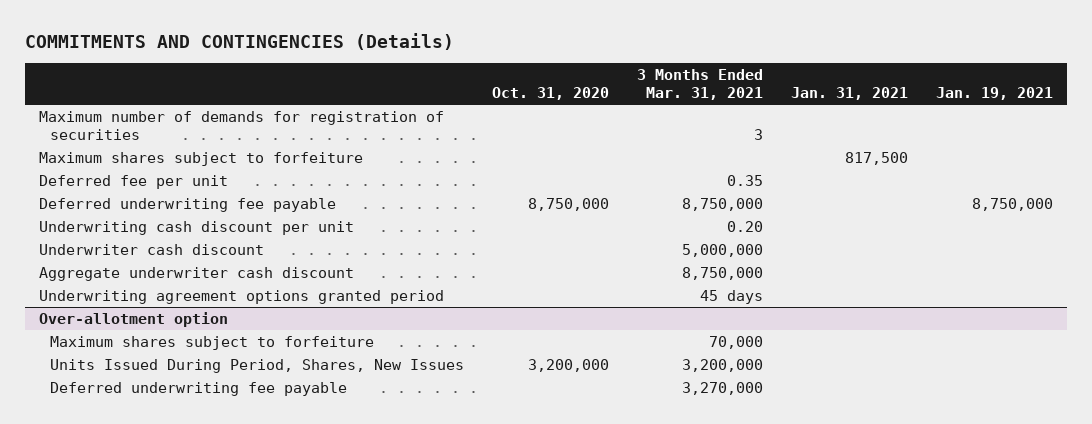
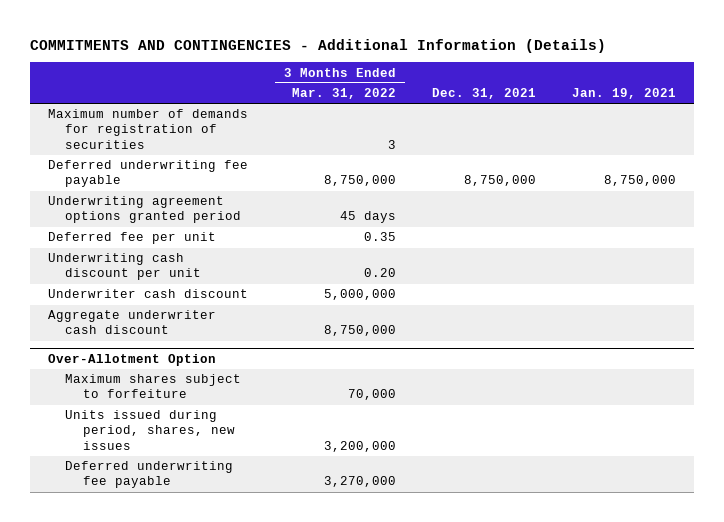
- COMMITMENTS AND CONTINGENCIES (Details)
+ COMMITMENTS AND CONTINGENCIES - Additional Information (Details)
- | Oct. 31, 2020 | 3 Months Ended Mar. 31, 2021 | Jan. 31, 2021 | Jan. 19, 2021
+ | 3 Months Ended Mar. 31, 2022 | Dec. 31, 2021 | Jan. 19, 2021
- Maximum shares subject to forfeiture | | | 817,500 |
moved up: Underwriting agreement options granted period | 45 days | |
moved down: Deferred fee per unit | 0.35 | |
- Over-allotment option
+ Over-Allotment Option
- Units Issued During Period, Shares, New Issues | 3,200,000 | 3,200,000 | |
+ Units issued during period, shares, new issues | 3,200,000 | |

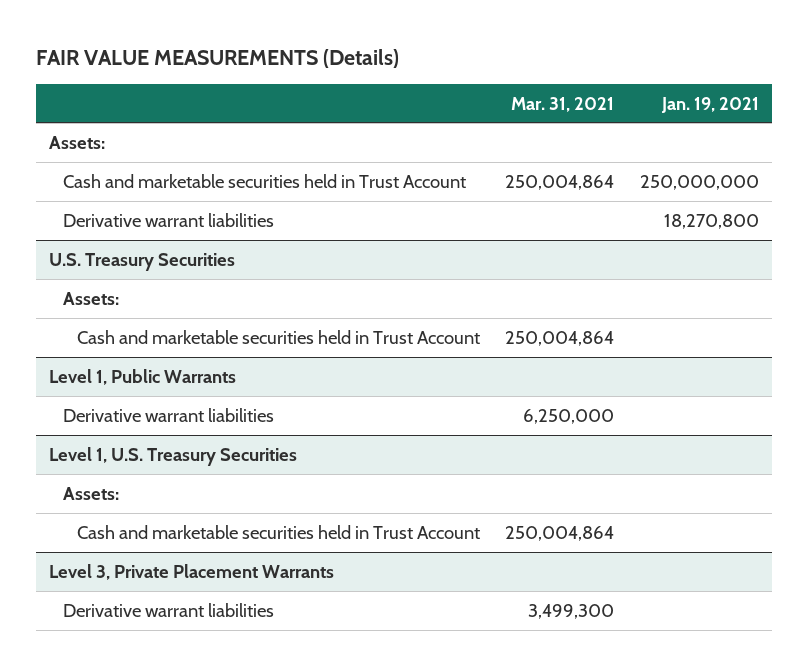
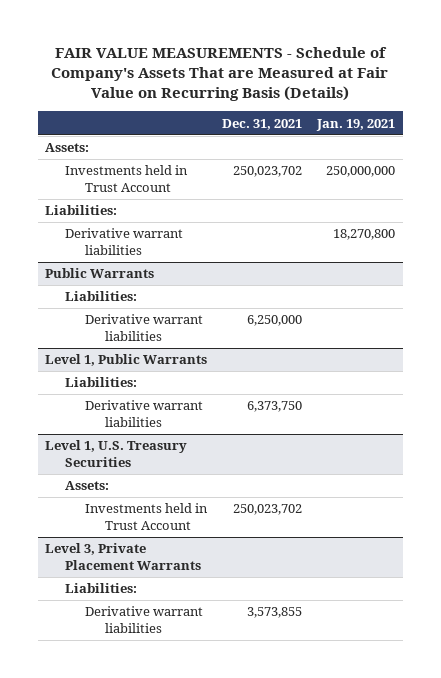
- FAIR VALUE MEASUREMENTS (Details)
+ FAIR VALUE MEASUREMENTS - Schedule of Company's Assets That are Measured at Fair Value on Recurring Basis (Details)
- | Mar. 31, 2021 | Jan. 19, 2021
+ | Dec. 31, 2021 | Jan. 19, 2021
- Cash and marketable securities held in Trust Account | 250,004,864 | 250,000,000
+ Investments held in Trust Account | 250,023,702 | 250,000,000
+ Liabilities:
- U.S. Treasury Securities
- Assets:
- Cash and marketable securities held in Trust Account | 250,004,864 |
+ Public Warrants
+ Liabilities:
+ Derivative warrant liabilities | 6,250,000 |
@ Level 1, Public Warrants
+ Liabilities:
@ Level 1, U.S. Treasury Securities
- Cash and marketable securities held in Trust Account | 250,004,864 |
+ Investments held in Trust Account | 250,023,702 |
@ Level 3, Private Placement Warrants
+ Liabilities:

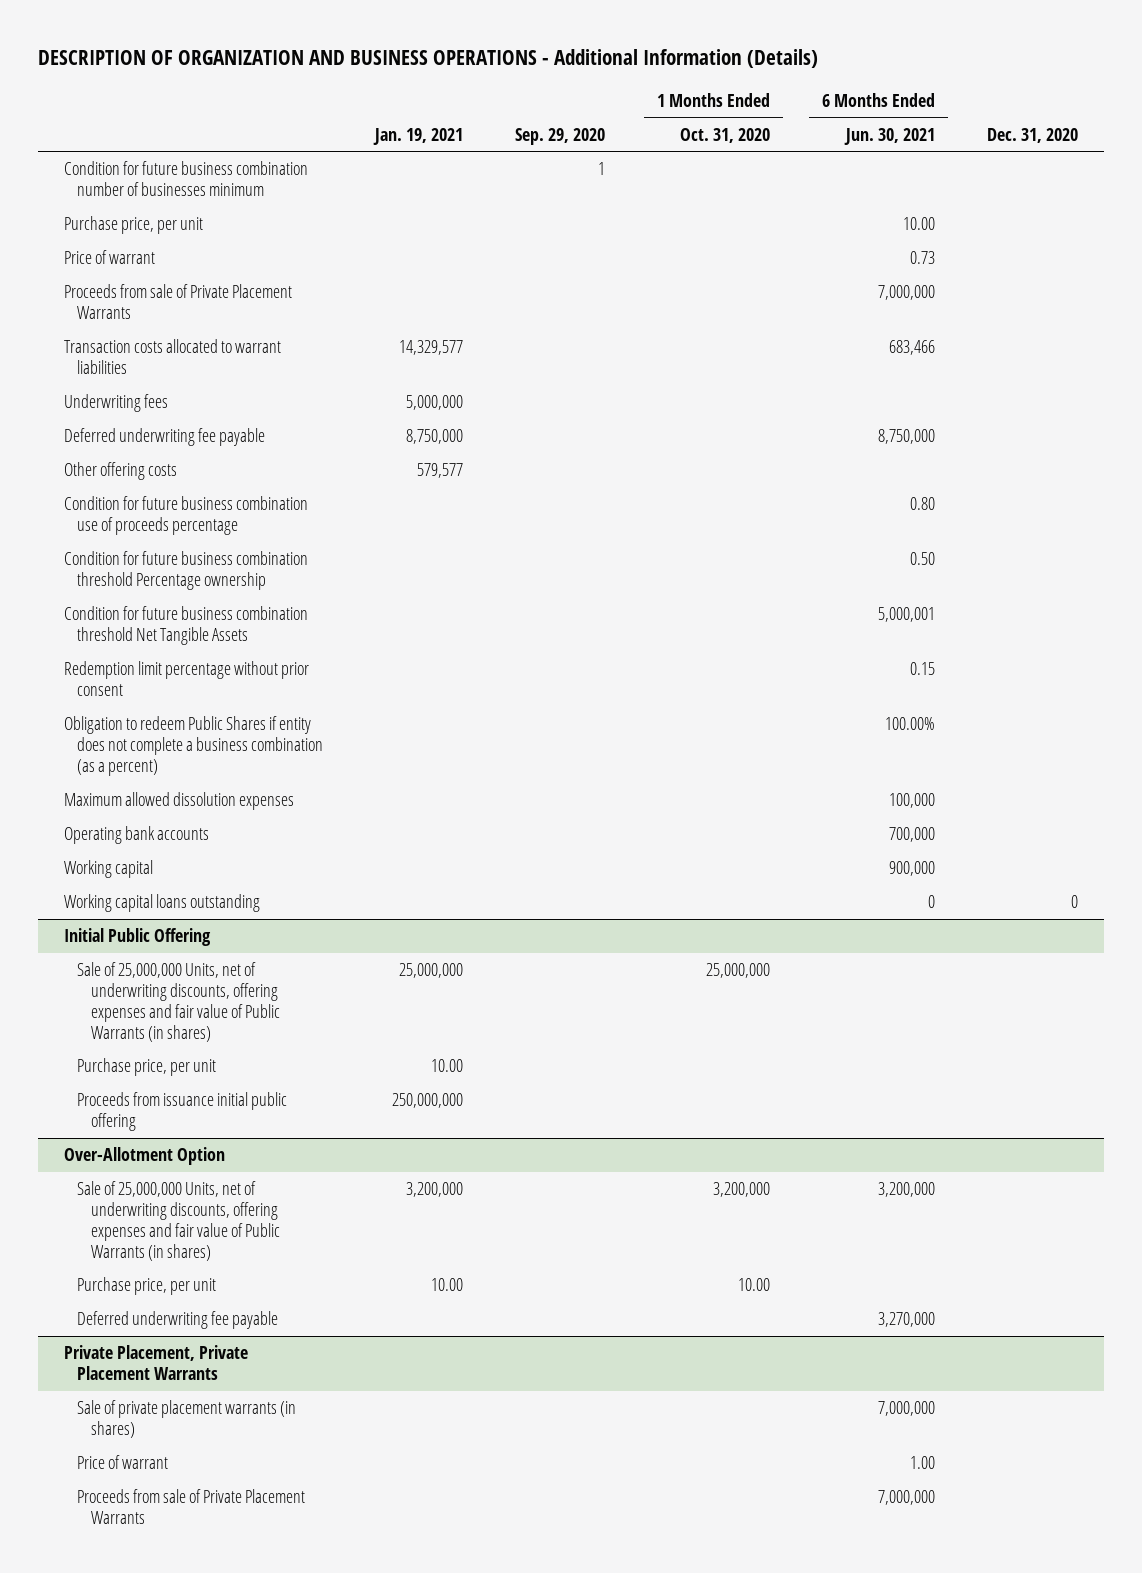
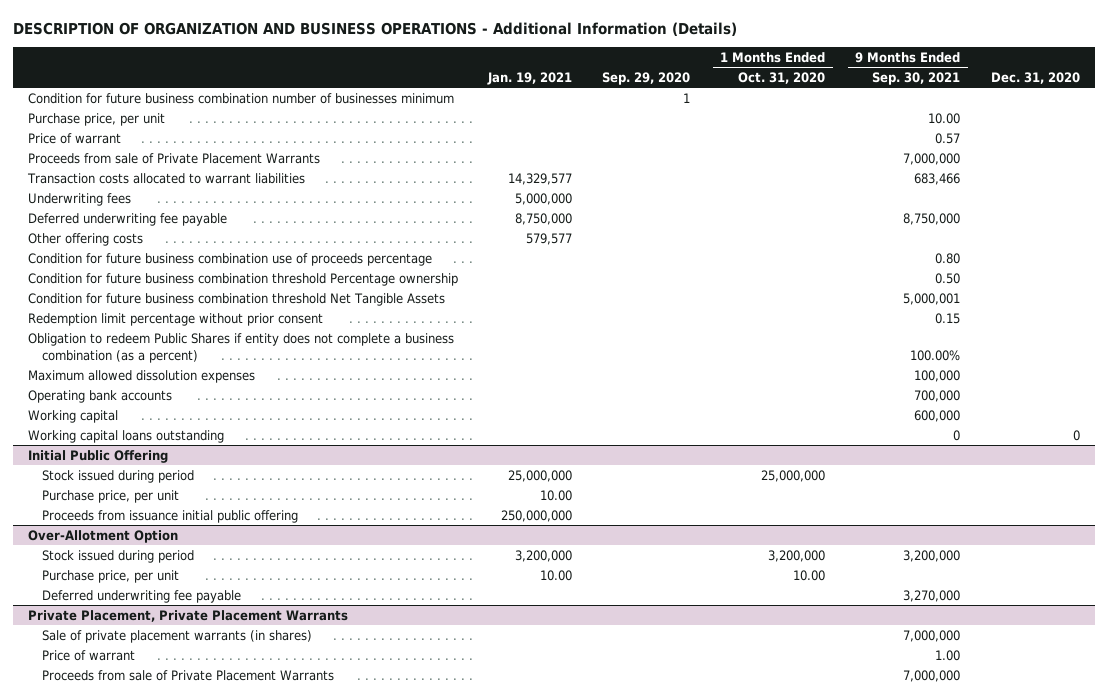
- | Jan. 19, 2021 | Sep. 29, 2020 | 1 Months Ended Oct. 31, 2020 | 6 Months Ended Jun. 30, 2021 | Dec. 31, 2020
+ | Jan. 19, 2021 | Sep. 29, 2020 | 1 Months Ended Oct. 31, 2020 | 9 Months Ended Sep. 30, 2021 | Dec. 31, 2020
@ Initial Public Offering
- Sale of 25,000,000 Units, net of underwriting discounts, offering expenses and fair value of Public Warrants (in shares) | 25,000,000 | | 25,000,000 | |
+ Stock issued during period | 25,000,000 | | 25,000,000 | |
@ Over-Allotment Option
- Sale of 25,000,000 Units, net of underwriting discounts, offering expenses and fair value of Public Warrants (in shares) | 3,200,000 | | 3,200,000 | 3,200,000 |
+ Stock issued during period | 3,200,000 | | 3,200,000 | 3,200,000 |

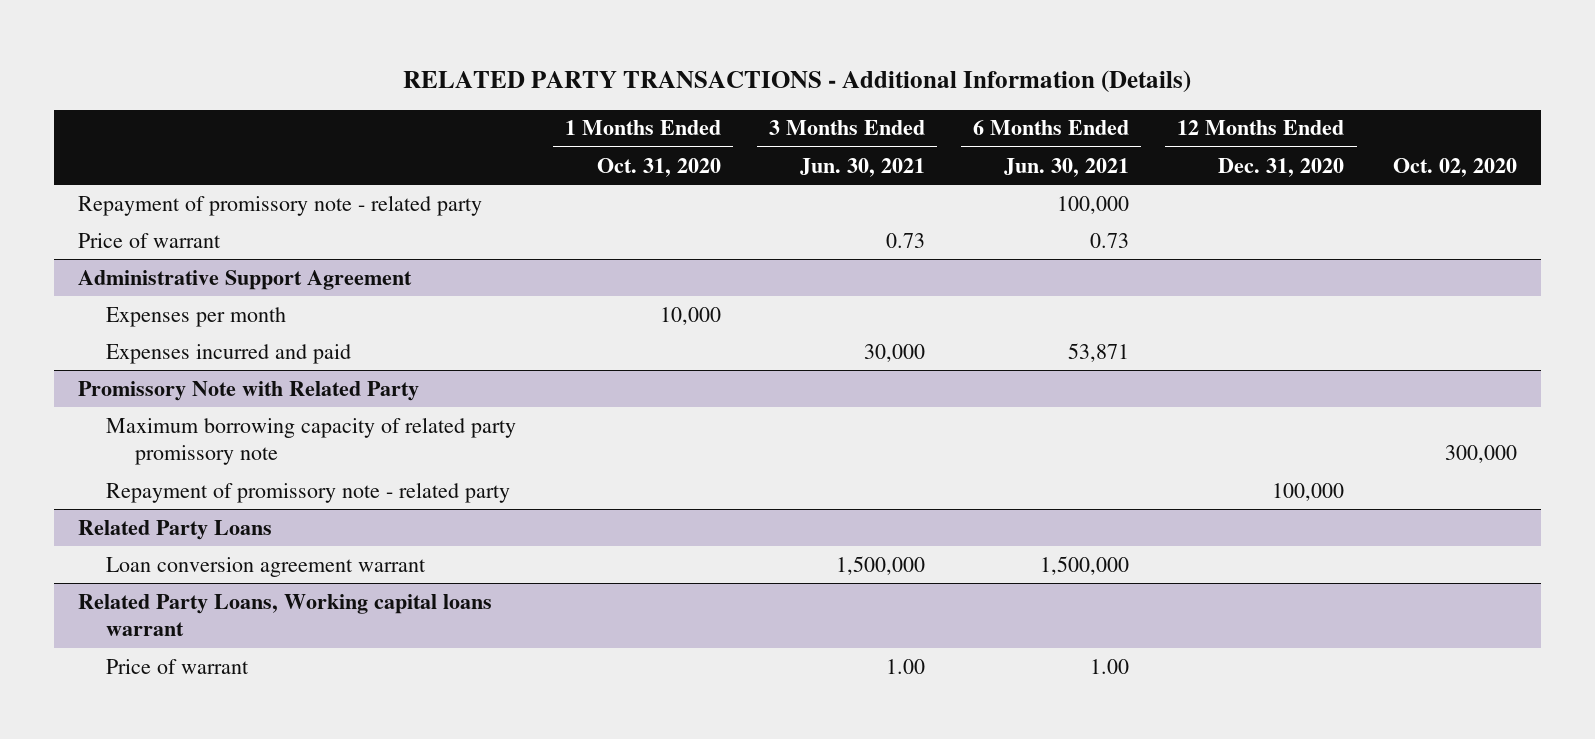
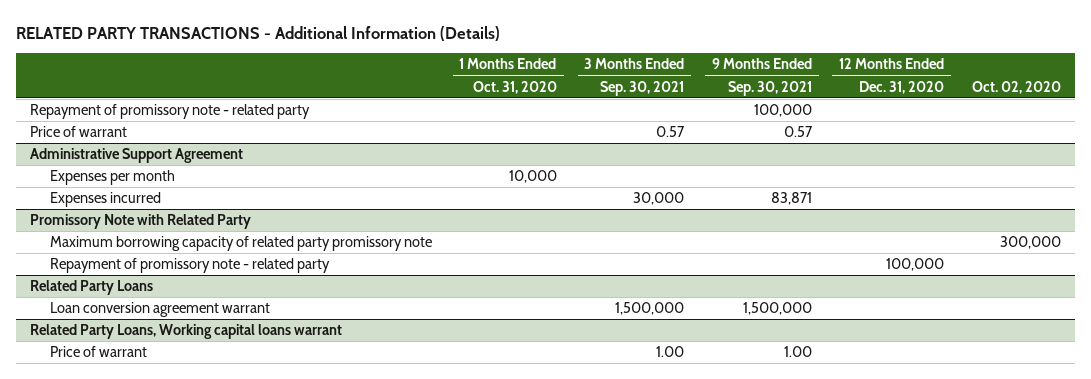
- | 1 Months Ended Oct. 31, 2020 | 3 Months Ended Jun. 30, 2021 | 6 Months Ended Jun. 30, 2021 | 12 Months Ended Dec. 31, 2020 | Oct. 02, 2020
+ | 1 Months Ended Oct. 31, 2020 | 3 Months Ended Sep. 30, 2021 | 9 Months Ended Sep. 30, 2021 | 12 Months Ended Dec. 31, 2020 | Oct. 02, 2020
@ Administrative Support Agreement
- Expenses incurred and paid | | 30,000 | 53,871 | |
+ Expenses incurred | | 30,000 | 83,871 | |

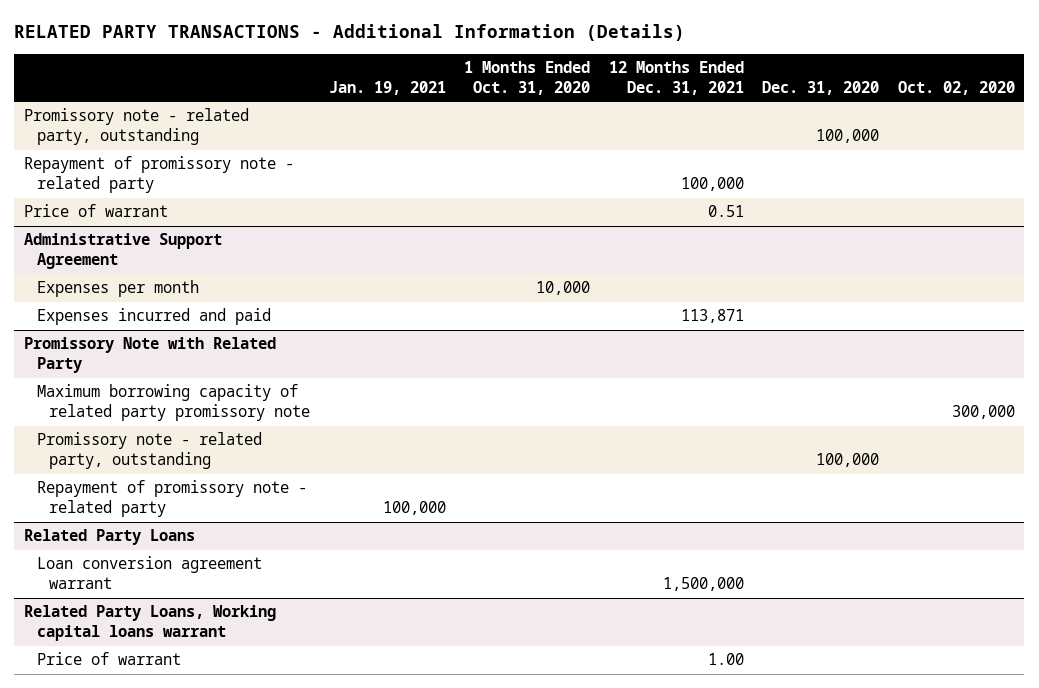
- | 1 Months Ended Oct. 31, 2020 | 3 Months Ended Sep. 30, 2021 | 9 Months Ended Sep. 30, 2021 | 12 Months Ended Dec. 31, 2020 | Oct. 02, 2020
+ | Jan. 19, 2021 | 1 Months Ended Oct. 31, 2020 | 12 Months Ended Dec. 31, 2021 | Dec. 31, 2020 | Oct. 02, 2020
+ Promissory note - related party, outstanding | | | | 100,000 |
@ Administrative Support Agreement
- Expenses incurred | | 30,000 | 83,871 | |
+ Expenses incurred and paid | | | 113,871 | |
@ Promissory Note with Related Party
+ Promissory note - related party, outstanding | | | | 100,000 |

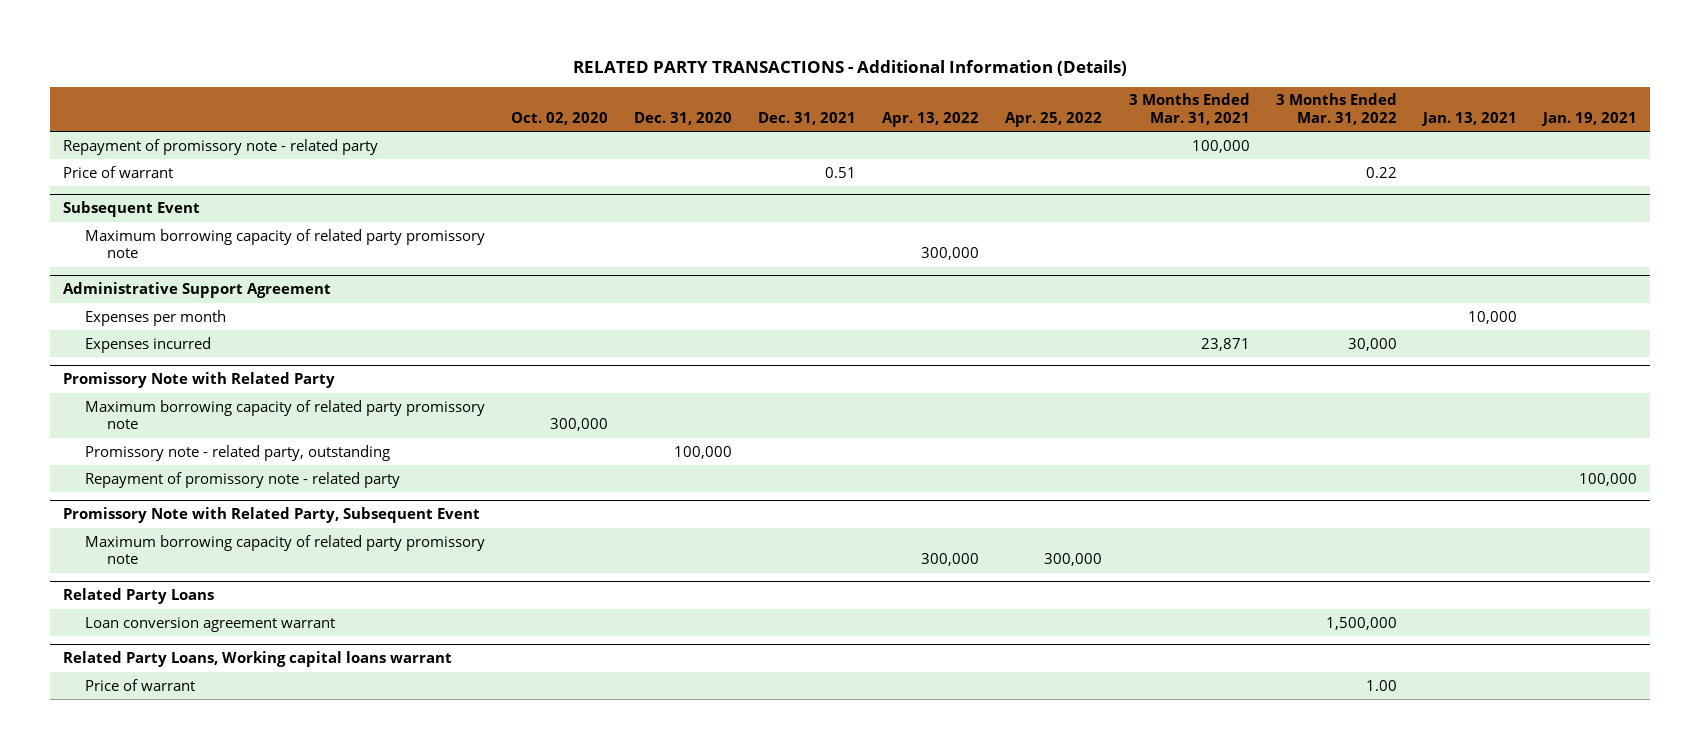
- | Jan. 19, 2021 | 1 Months Ended Oct. 31, 2020 | 12 Months Ended Dec. 31, 2021 | Dec. 31, 2020 | Oct. 02, 2020
+ | Oct. 02, 2020 | Dec. 31, 2020 | Dec. 31, 2021 | Apr. 13, 2022 | Apr. 25, 2022 | 3 Months Ended Mar. 31, 2021 | 3 Months Ended Mar. 31, 2022 | Jan. 13, 2021 | Jan. 19, 2021
- Promissory note - related party, outstanding | | | | 100,000 |
+ Subsequent Event
+ Maximum borrowing capacity of related party promissory note | | | | 300,000 | | | | |
@ Administrative Support Agreement
- Expenses incurred and paid | | | 113,871 | |
+ Expenses incurred | | | | | | 23,871 | 30,000 | |
+ Promissory Note with Related Party, Subsequent Event
+ Maximum borrowing capacity of related party promissory note | | | | 300,000 | 300,000 | | | |

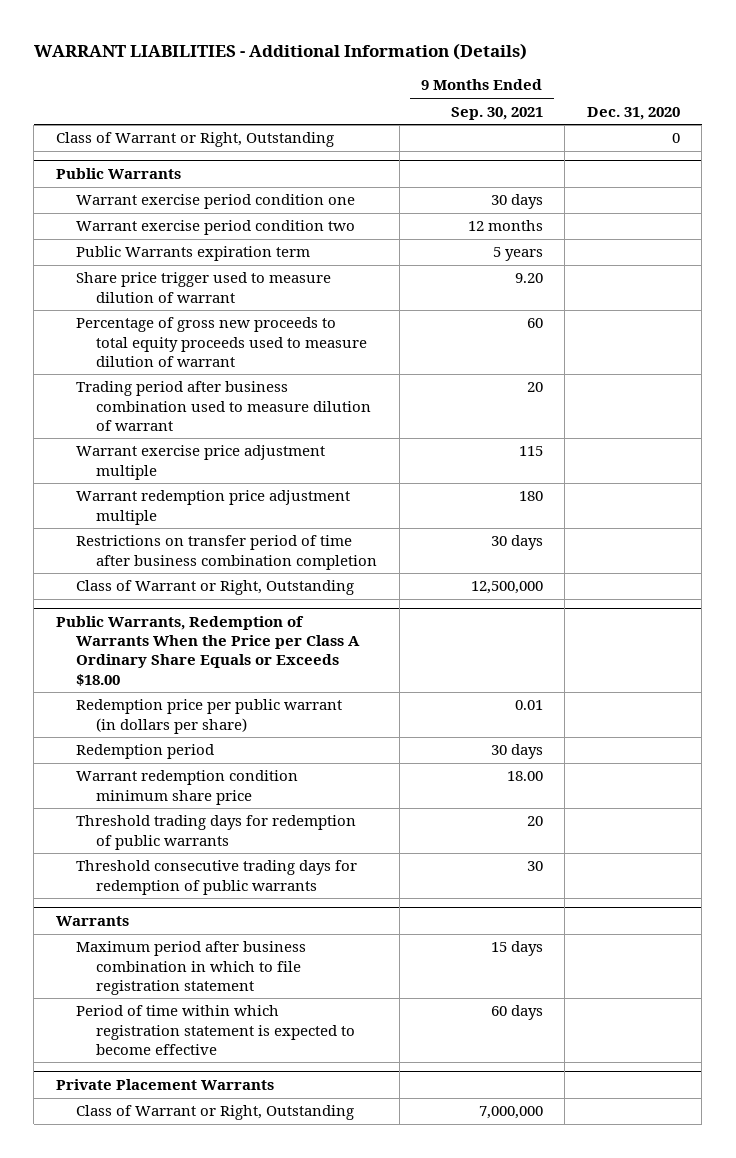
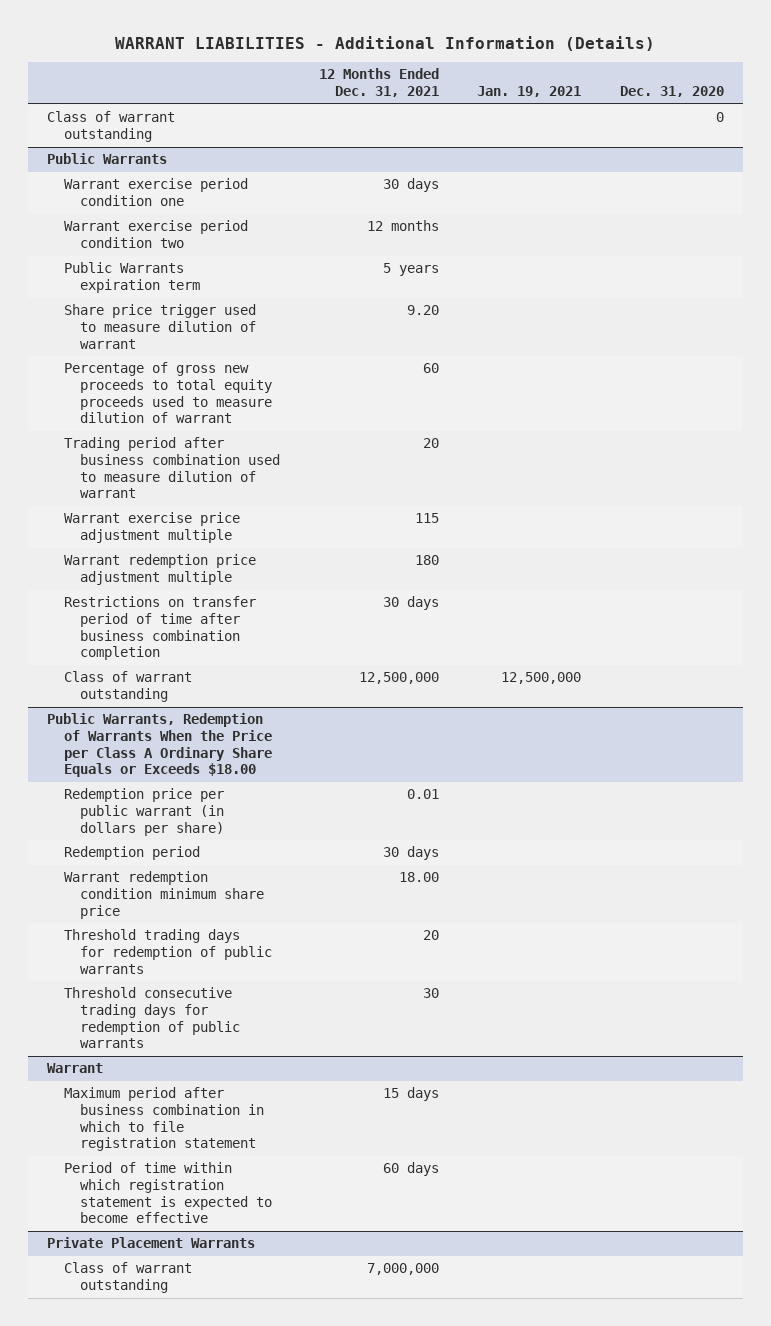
- | 9 Months Ended Sep. 30, 2021 | Dec. 31, 2020
+ | 12 Months Ended Dec. 31, 2021 | Jan. 19, 2021 | Dec. 31, 2020
- Class of Warrant or Right, Outstanding | | 0
+ Class of warrant outstanding | | | 0
@ Public Warrants
- Class of Warrant or Right, Outstanding | 12,500,000 |
+ Class of warrant outstanding | 12,500,000 | 12,500,000 |
- Warrants
+ Warrant
@ Private Placement Warrants
- Class of Warrant or Right, Outstanding | 7,000,000 |
+ Class of warrant outstanding | 7,000,000 | |

